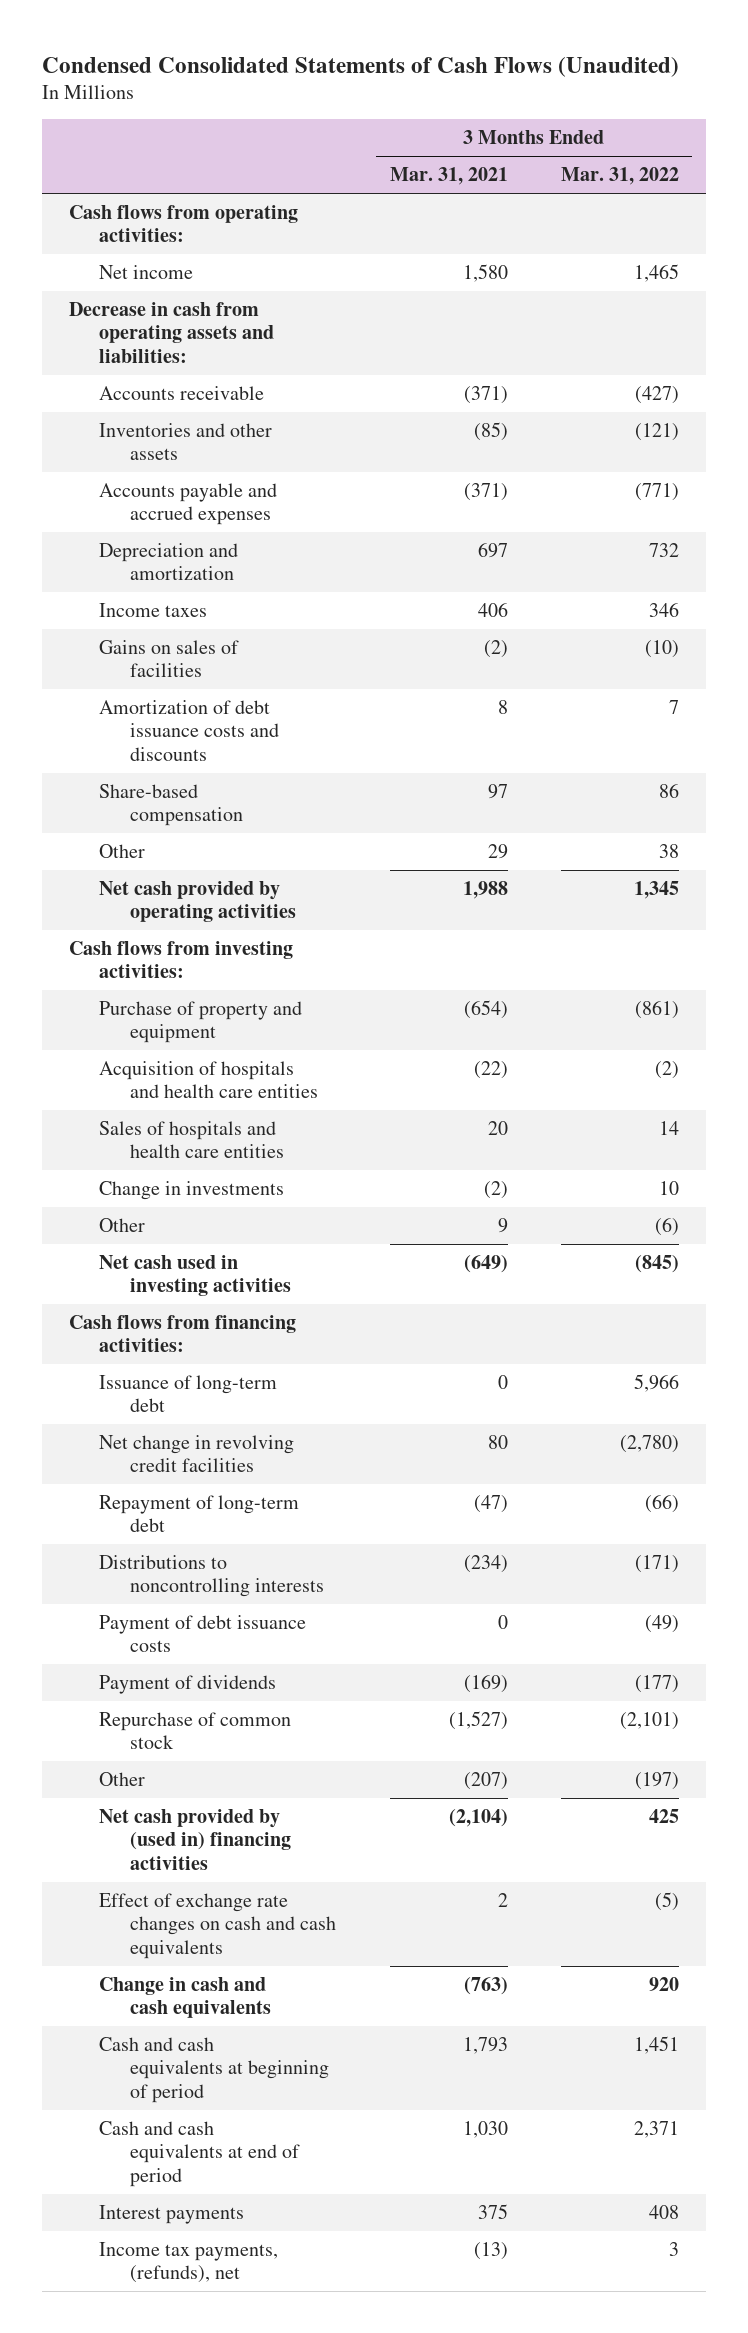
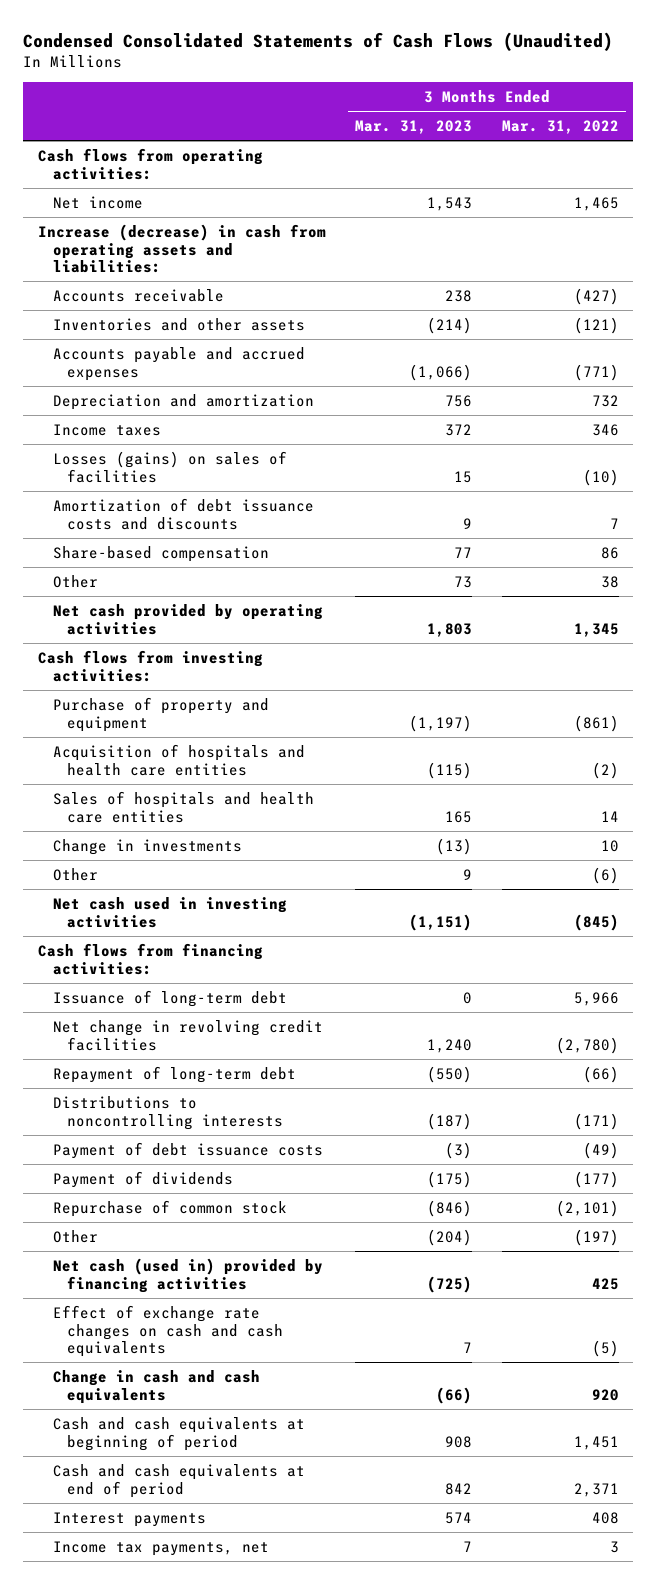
- | 3 Months Ended Mar. 31, 2021 | 3 Months Ended Mar. 31, 2022
+ | 3 Months Ended Mar. 31, 2023 | 3 Months Ended Mar. 31, 2022
- Decrease in cash from operating assets and liabilities:
+ Increase (decrease) in cash from operating assets and liabilities:
- Gains on sales of facilities | (2) | (10)
+ Losses (gains) on sales of facilities | 15 | (10)
- Net cash provided by (used in) financing activities | (2,104) | 425
+ Net cash (used in) provided by financing activities | (725) | 425
- Income tax payments, (refunds), net | (13) | 3
+ Income tax payments, net | 7 | 3

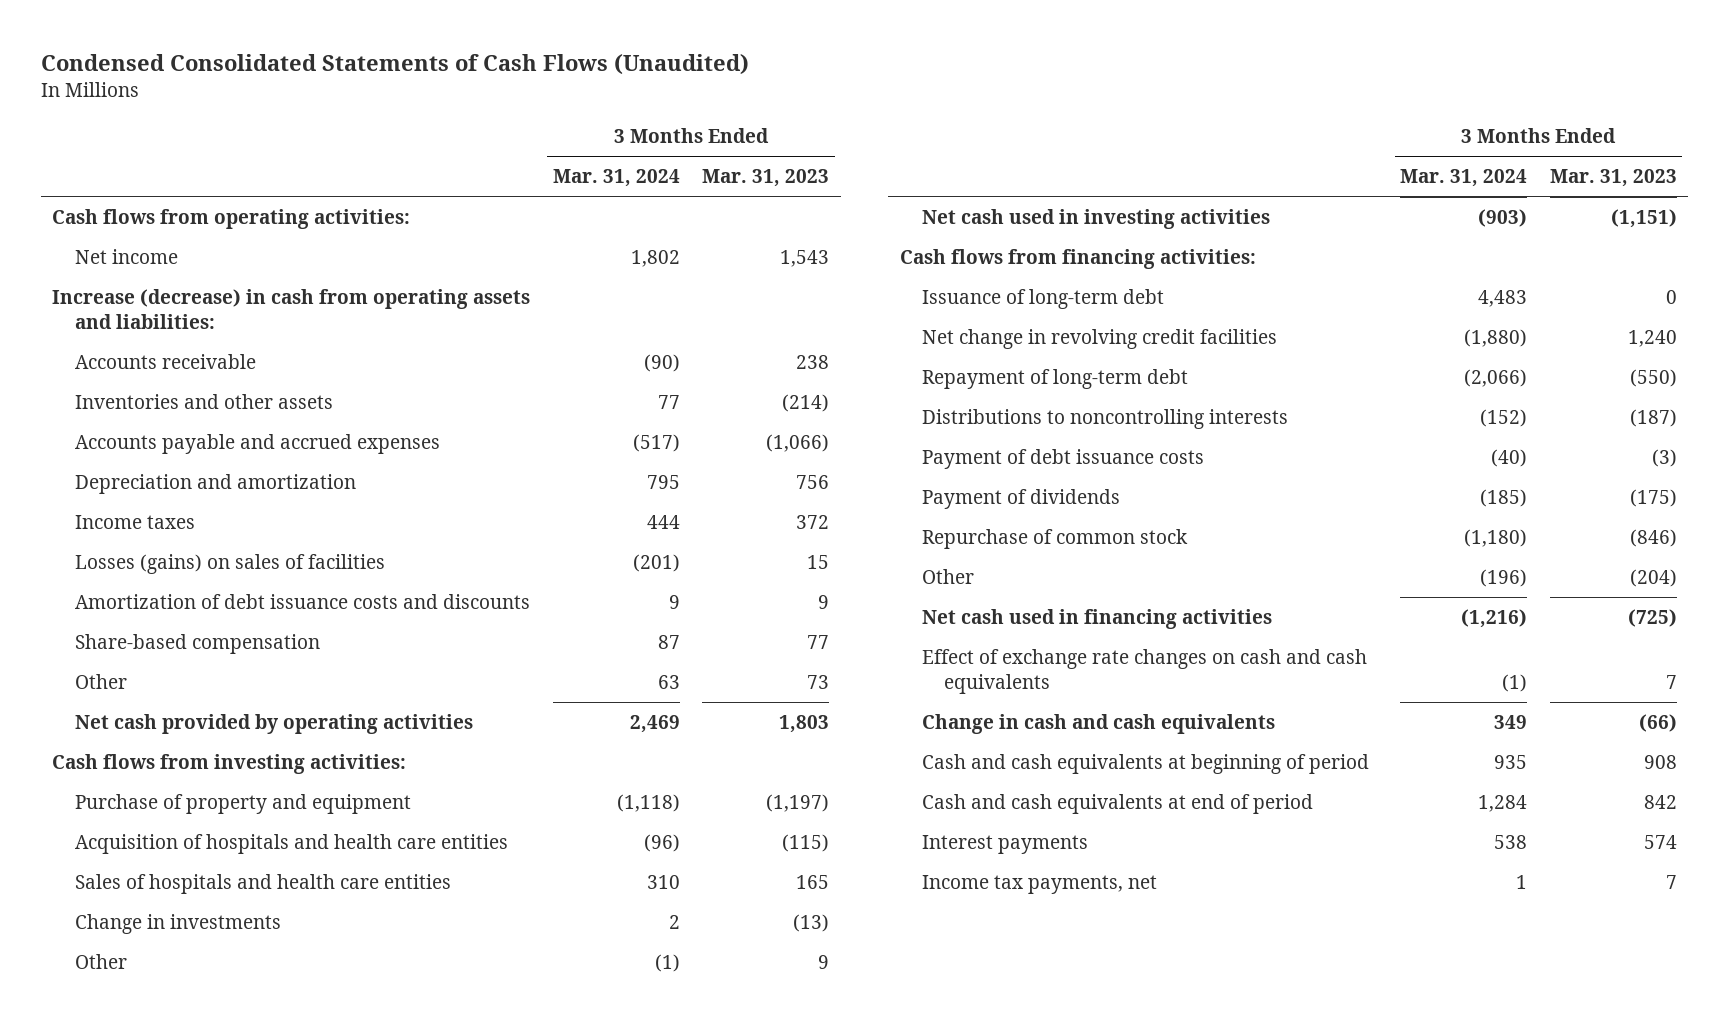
- | 3 Months Ended Mar. 31, 2023 | 3 Months Ended Mar. 31, 2022
+ | 3 Months Ended Mar. 31, 2024 | 3 Months Ended Mar. 31, 2023
- Net cash (used in) provided by financing activities | (725) | 425
+ Net cash used in financing activities | (1,216) | (725)

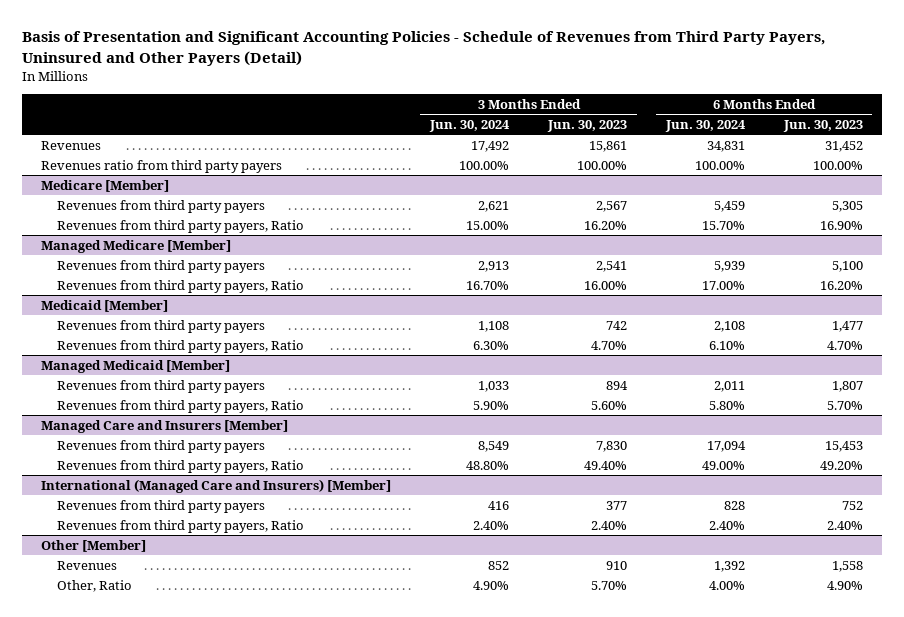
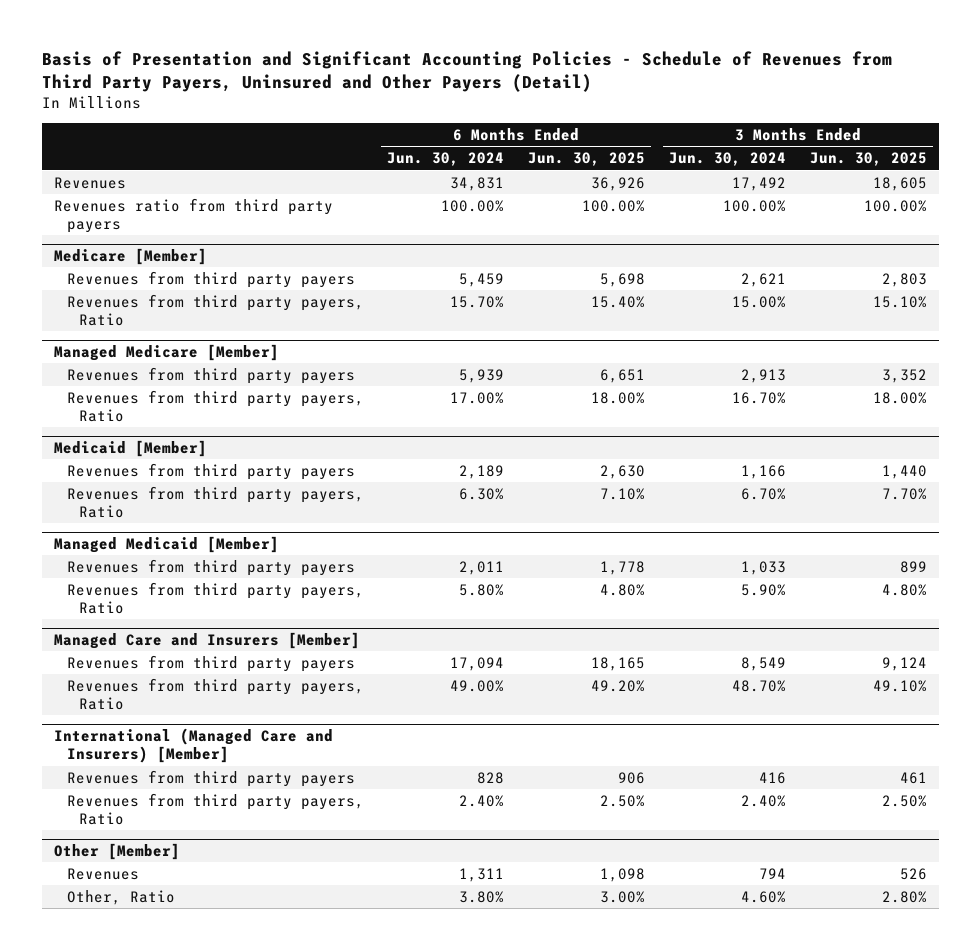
- | 3 Months Ended Jun. 30, 2024 | 3 Months Ended Jun. 30, 2023 | 6 Months Ended Jun. 30, 2024 | 6 Months Ended Jun. 30, 2023
+ | 6 Months Ended Jun. 30, 2024 | 6 Months Ended Jun. 30, 2025 | 3 Months Ended Jun. 30, 2024 | 3 Months Ended Jun. 30, 2025
@ Medicaid [Member]
- Revenues from third party payers | 1,108 | 742 | 2,108 | 1,477
- Revenues from third party payers, Ratio | 6.30% | 4.70% | 6.10% | 4.70%
+ Revenues from third party payers | 2,189 | 2,630 | 1,166 | 1,440
+ Revenues from third party payers, Ratio | 6.30% | 7.10% | 6.70% | 7.70%
@ Managed Care and Insurers [Member]
- Revenues from third party payers, Ratio | 48.80% | 49.40% | 49.00% | 49.20%
+ Revenues from third party payers, Ratio | 49.00% | 49.20% | 48.70% | 49.10%
@ Other [Member]
- Revenues | 852 | 910 | 1,392 | 1,558
- Other, Ratio | 4.90% | 5.70% | 4.00% | 4.90%
+ Revenues | 1,311 | 1,098 | 794 | 526
+ Other, Ratio | 3.80% | 3.00% | 4.60% | 2.80%

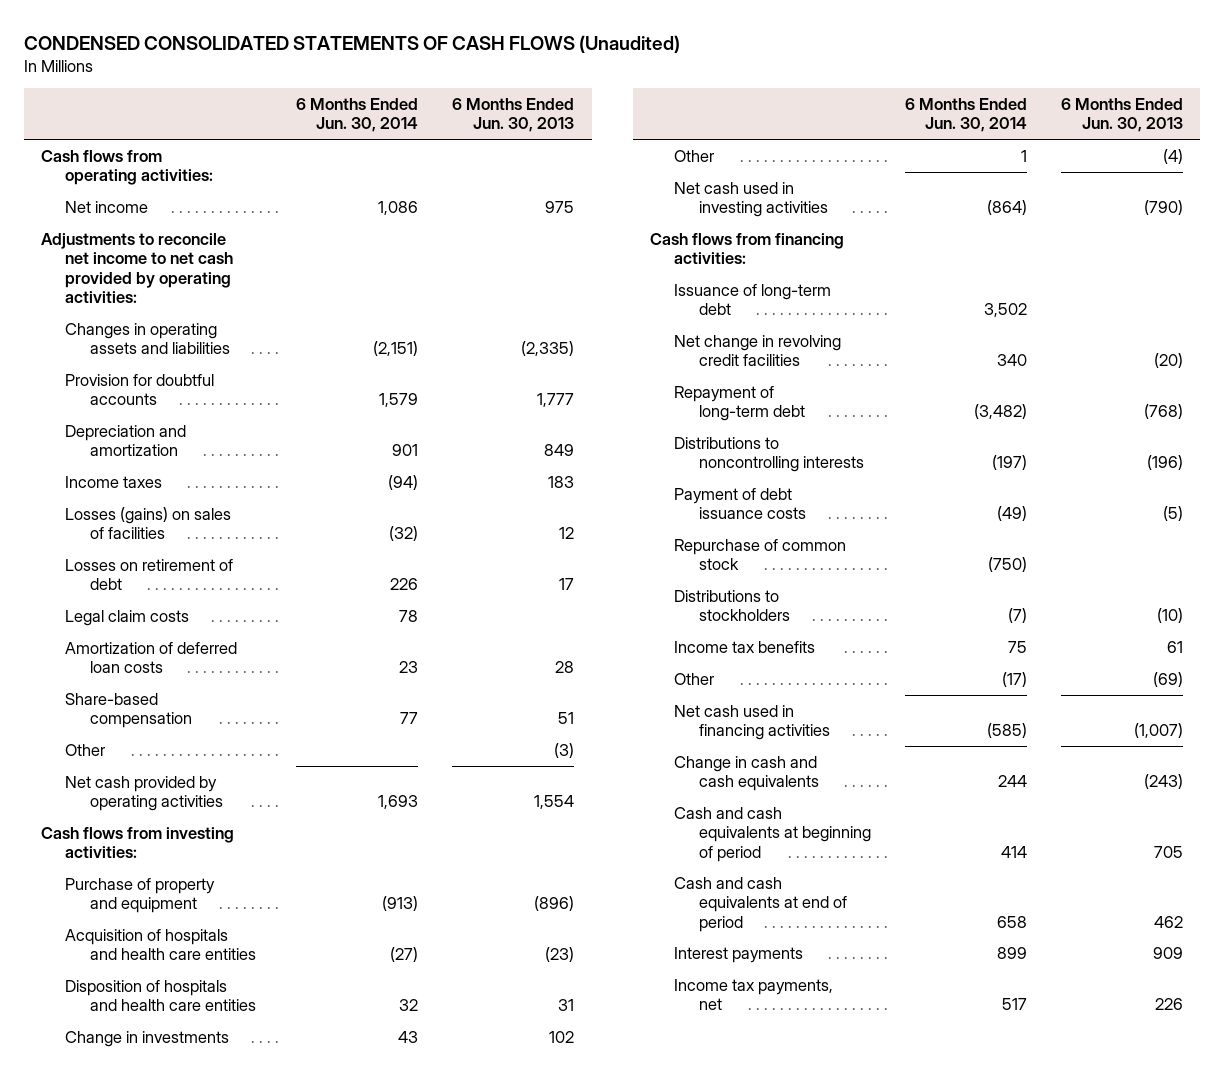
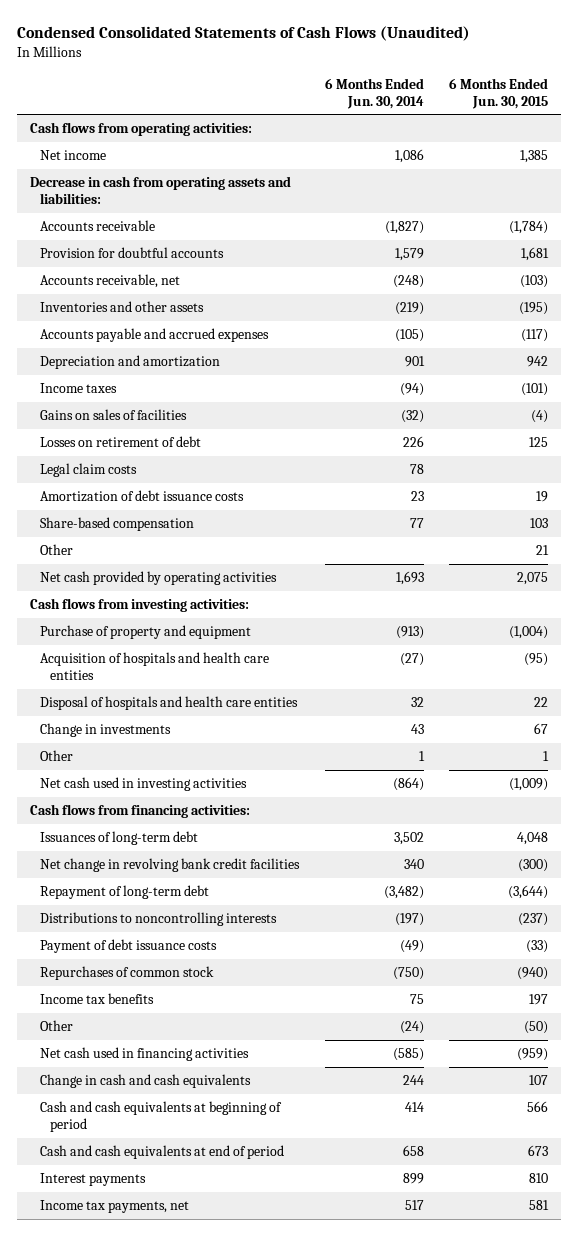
- CONDENSED CONSOLIDATED STATEMENTS OF CASH FLOWS (Unaudited)
+ Condensed Consolidated Statements of Cash Flows (Unaudited)
- | 6 Months Ended Jun. 30, 2014 | 6 Months Ended Jun. 30, 2013
+ | 6 Months Ended Jun. 30, 2014 | 6 Months Ended Jun. 30, 2015
- Adjustments to reconcile net income to net cash provided by operating activities:
- Changes in operating assets and liabilities | (2,151) | (2,335)
+ Decrease in cash from operating assets and liabilities:
+ Accounts receivable | (1,827) | (1,784)
+ Accounts receivable, net | (248) | (103)
+ Inventories and other assets | (219) | (195)
+ Accounts payable and accrued expenses | (105) | (117)
- Losses (gains) on sales of facilities | (32) | 12
+ Gains on sales of facilities | (32) | (4)
- Amortization of deferred loan costs | 23 | 28
+ Amortization of debt issuance costs | 23 | 19
- Disposition of hospitals and health care entities | 32 | 31
+ Disposal of hospitals and health care entities | 32 | 22
- Issuance of long-term debt | 3,502 |
- Net change in revolving credit facilities | 340 | (20)
+ Issuances of long-term debt | 3,502 | 4,048
+ Net change in revolving bank credit facilities | 340 | (300)
- Repurchase of common stock | (750) |
- Distributions to stockholders | (7) | (10)
+ Repurchases of common stock | (750) | (940)
- Other | (17) | (69)
+ Other | (24) | (50)

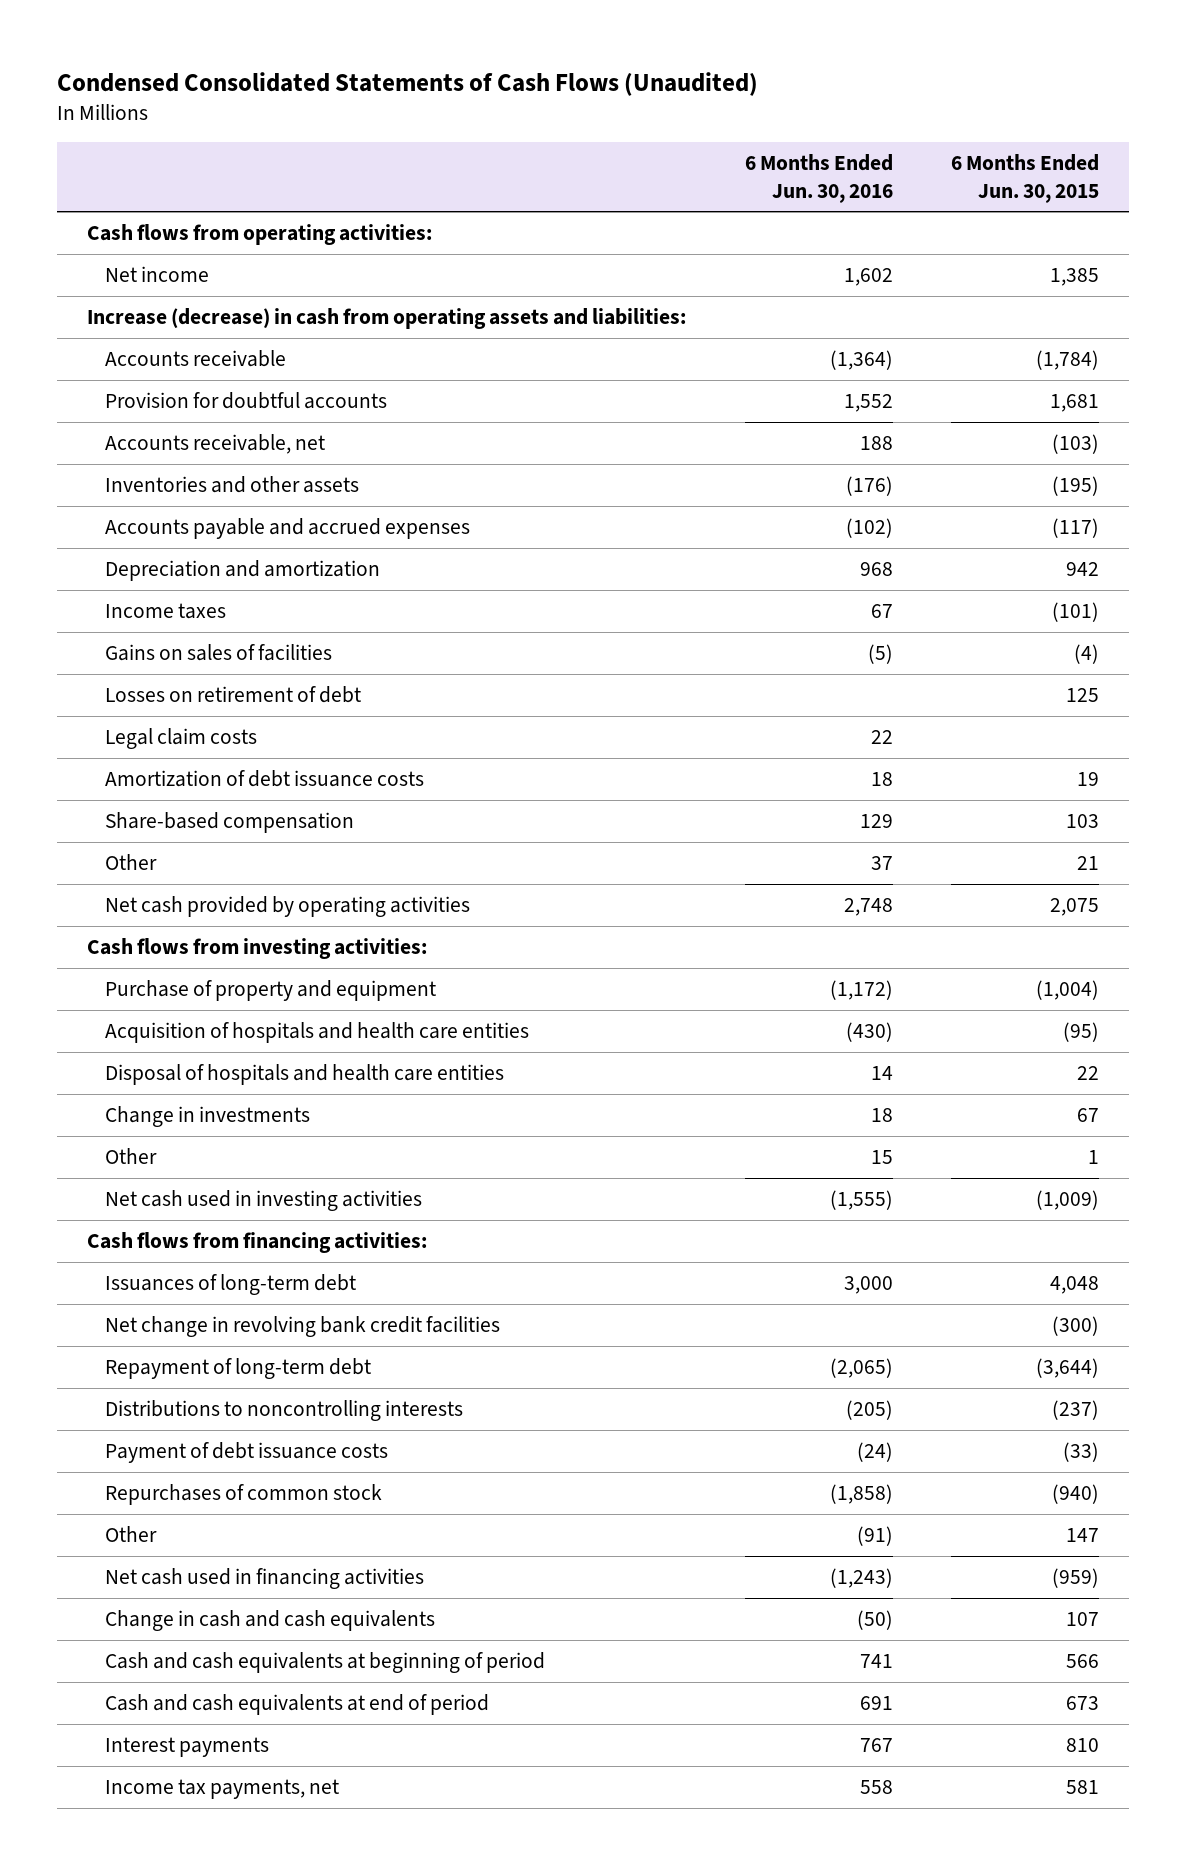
- | 6 Months Ended Jun. 30, 2014 | 6 Months Ended Jun. 30, 2015
+ | 6 Months Ended Jun. 30, 2016 | 6 Months Ended Jun. 30, 2015
- Decrease in cash from operating assets and liabilities:
+ Increase (decrease) in cash from operating assets and liabilities:
- Income tax benefits | 75 | 197
- Other | (24) | (50)
+ Other | (91) | 147

